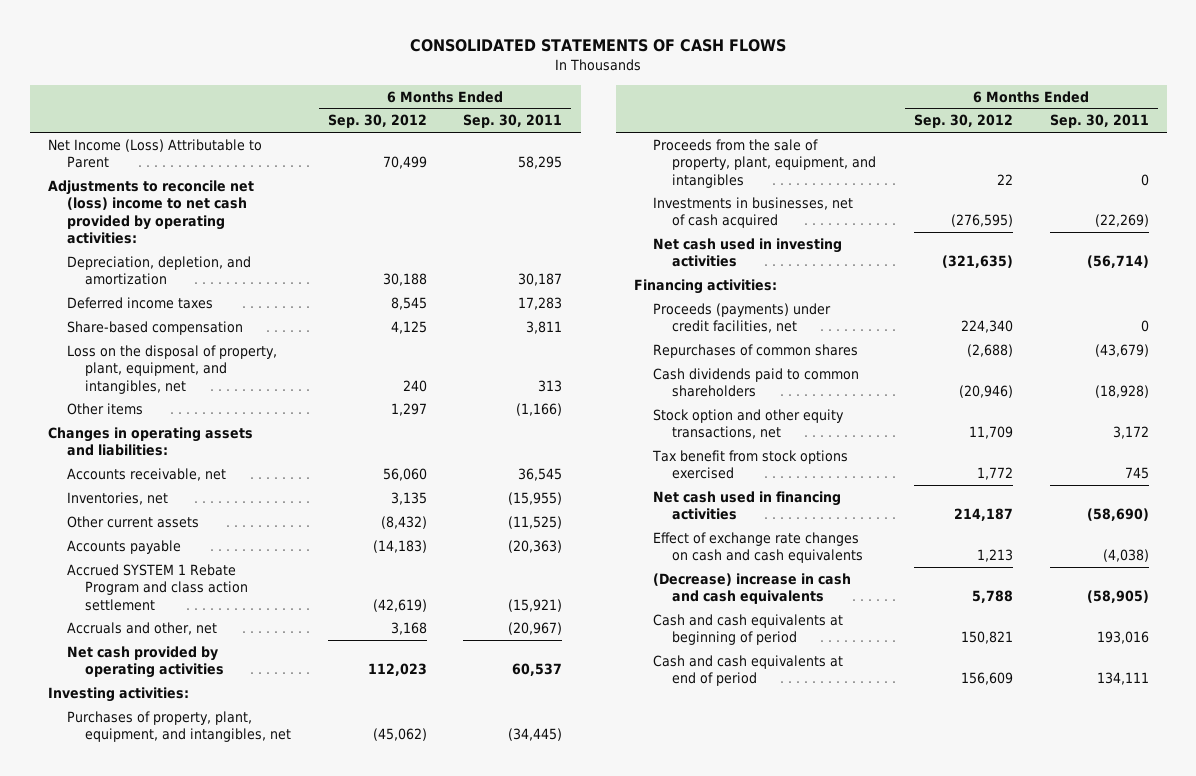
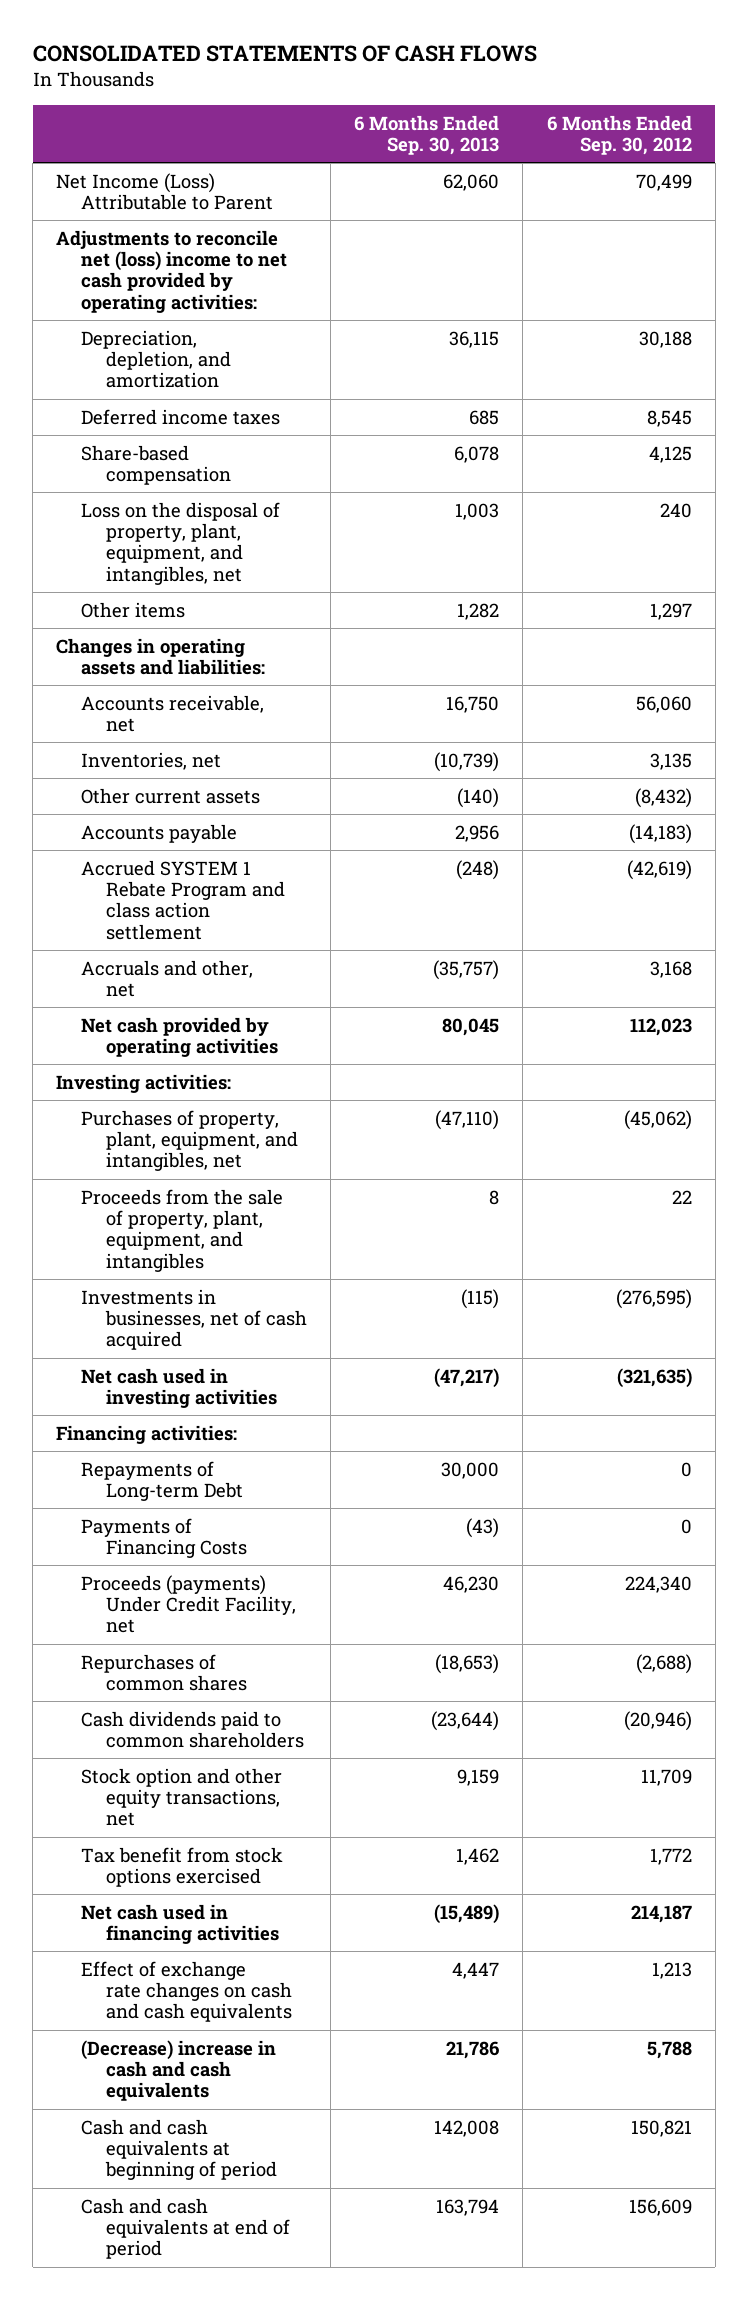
- | 6 Months Ended Sep. 30, 2012 | 6 Months Ended Sep. 30, 2011
+ | 6 Months Ended Sep. 30, 2013 | 6 Months Ended Sep. 30, 2012
- Proceeds (payments) under credit facilities, net | 224,340 | 0
+ Repayments of Long-term Debt | 30,000 | 0
+ Payments of Financing Costs | (43) | 0
+ Proceeds (payments) Under Credit Facility, net | 46,230 | 224,340

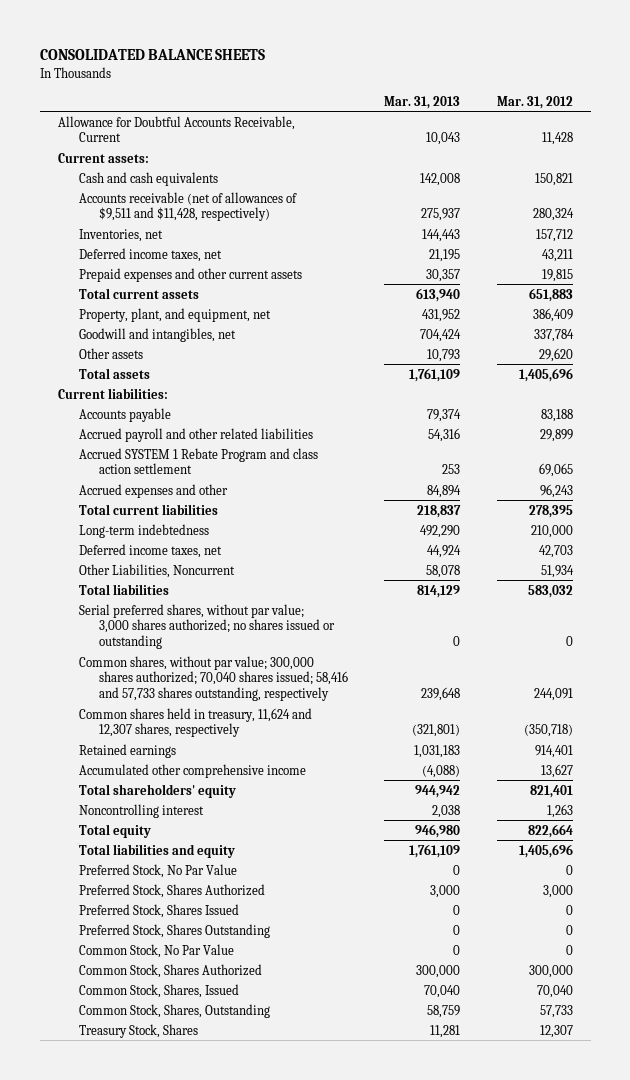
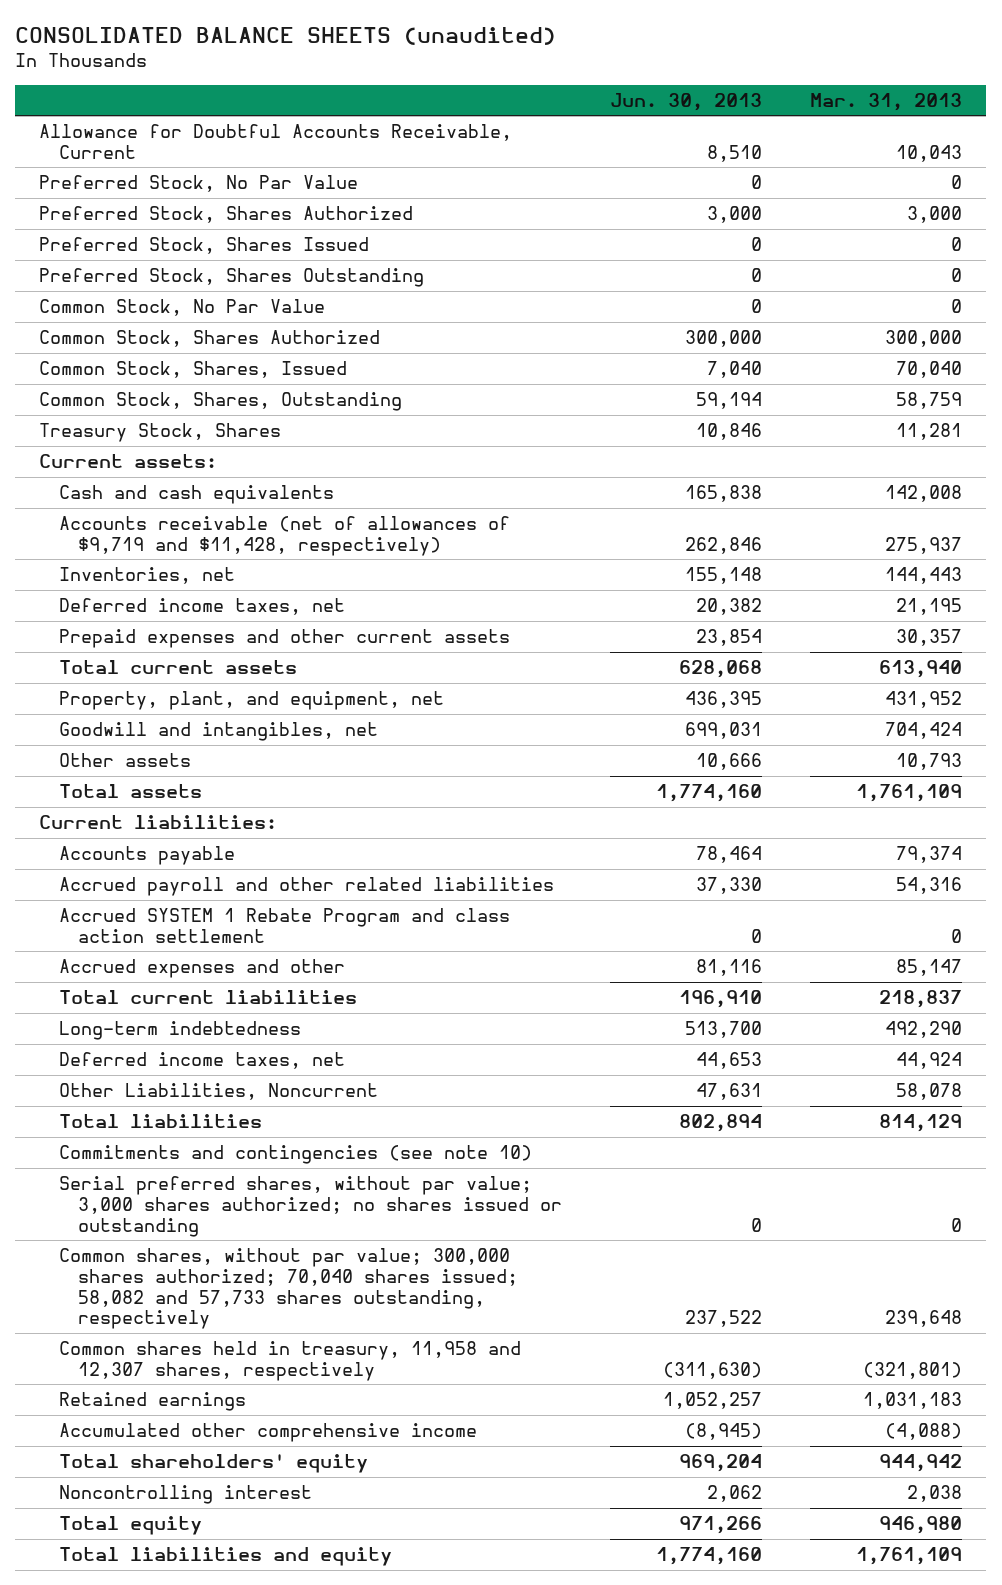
- CONSOLIDATED BALANCE SHEETS
+ CONSOLIDATED BALANCE SHEETS (unaudited)
- | Mar. 31, 2013 | Mar. 31, 2012
+ | Jun. 30, 2013 | Mar. 31, 2013
moved up: Preferred Stock, No Par Value | 0 | 0
moved up: Preferred Stock, Shares Authorized | 3,000 | 3,000
moved up: Preferred Stock, Shares Issued | 0 | 0
moved up: Preferred Stock, Shares Outstanding | 0 | 0
moved up: Common Stock, No Par Value | 0 | 0
moved up: Common Stock, Shares Authorized | 300,000 | 300,000
moved up: Common Stock, Shares, Issued | 7,040 | 70,040
moved up: Common Stock, Shares, Outstanding | 59,194 | 58,759
moved up: Treasury Stock, Shares | 10,846 | 11,281
- Accounts receivable (net of allowances of $9,511 and $11,428, respectively) | 275,937 | 280,324
+ Accounts receivable (net of allowances of $9,719 and $11,428, respectively) | 262,846 | 275,937
- Accrued SYSTEM 1 Rebate Program and class action settlement | 253 | 69,065
- Accrued expenses and other | 84,894 | 96,243
+ Accrued SYSTEM 1 Rebate Program and class action settlement | 0 | 0
+ Accrued expenses and other | 81,116 | 85,147
+ Commitments and contingencies (see note 10)
- Common shares, without par value; 300,000 shares authorized; 70,040 shares issued; 58,416 and 57,733 shares outstanding, respectively | 239,648 | 244,091
- Common shares held in treasury, 11,624 and 12,307 shares, respectively | (321,801) | (350,718)
+ Common shares, without par value; 300,000 shares authorized; 70,040 shares issued; 58,082 and 57,733 shares outstanding, respectively | 237,522 | 239,648
+ Common shares held in treasury, 11,958 and 12,307 shares, respectively | (311,630) | (321,801)

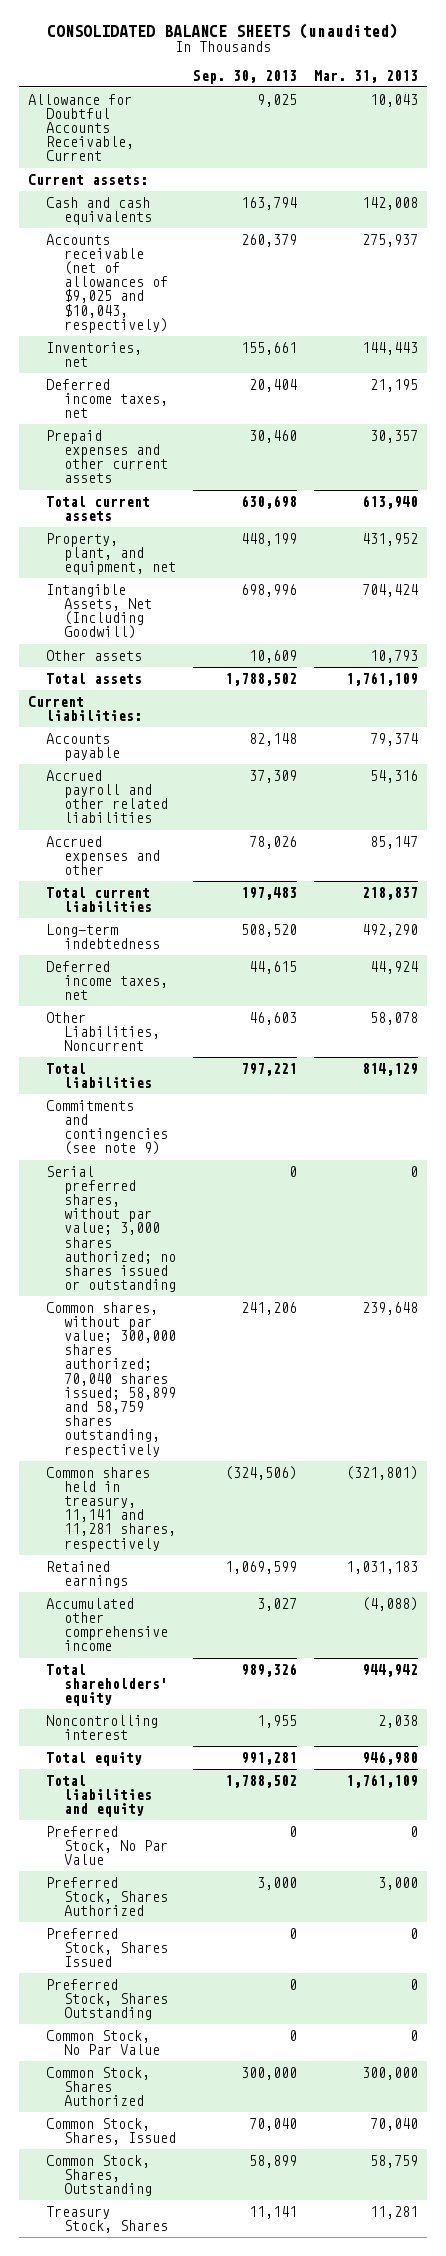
- | Jun. 30, 2013 | Mar. 31, 2013
+ | Sep. 30, 2013 | Mar. 31, 2013
- Accounts receivable (net of allowances of $9,719 and $11,428, respectively) | 262,846 | 275,937
+ Accounts receivable (net of allowances of $9,025 and $10,043, respectively) | 260,379 | 275,937
- Goodwill and intangibles, net | 699,031 | 704,424
+ Intangible Assets, Net (Including Goodwill) | 698,996 | 704,424
- Accrued SYSTEM 1 Rebate Program and class action settlement | 0 | 0
- Commitments and contingencies (see note 10)
+ Commitments and contingencies (see note 9)
- Common shares, without par value; 300,000 shares authorized; 70,040 shares issued; 58,082 and 57,733 shares outstanding, respectively | 237,522 | 239,648
- Common shares held in treasury, 11,958 and 12,307 shares, respectively | (311,630) | (321,801)
+ Common shares, without par value; 300,000 shares authorized; 70,040 shares issued; 58,899 and 58,759 shares outstanding, respectively | 241,206 | 239,648
+ Common shares held in treasury, 11,141 and 11,281 shares, respectively | (324,506) | (321,801)
moved down: Preferred Stock, No Par Value | 0 | 0
moved down: Preferred Stock, Shares Authorized | 3,000 | 3,000
moved down: Preferred Stock, Shares Issued | 0 | 0
moved down: Preferred Stock, Shares Outstanding | 0 | 0
moved down: Common Stock, No Par Value | 0 | 0
moved down: Common Stock, Shares Authorized | 300,000 | 300,000
moved down: Common Stock, Shares, Issued | 70,040 | 70,040
moved down: Common Stock, Shares, Outstanding | 58,899 | 58,759
moved down: Treasury Stock, Shares | 11,141 | 11,281

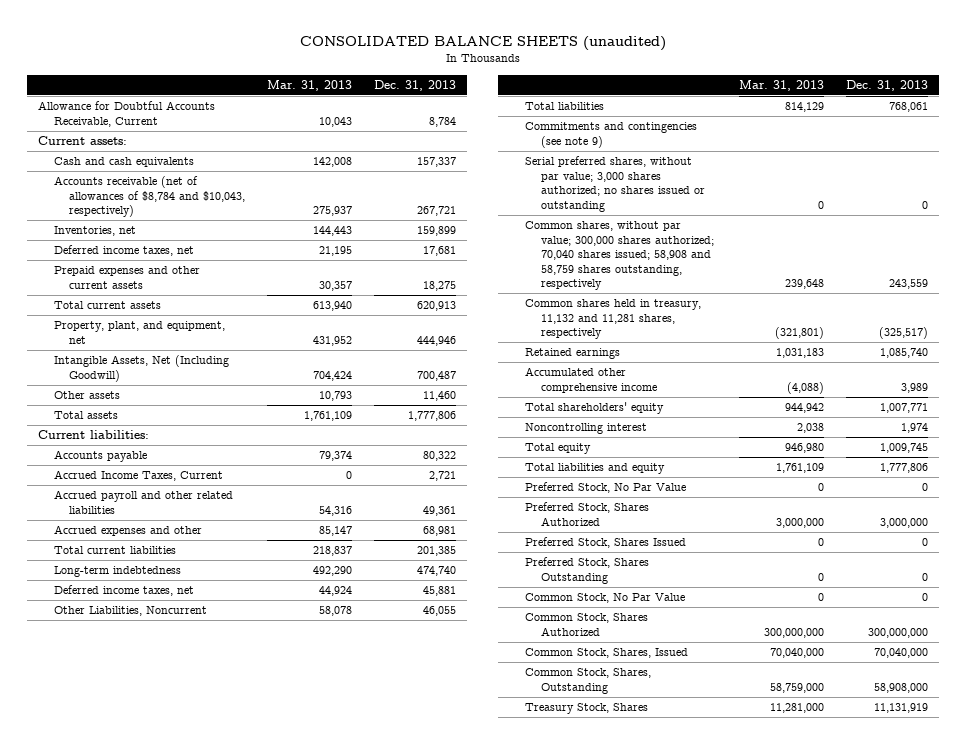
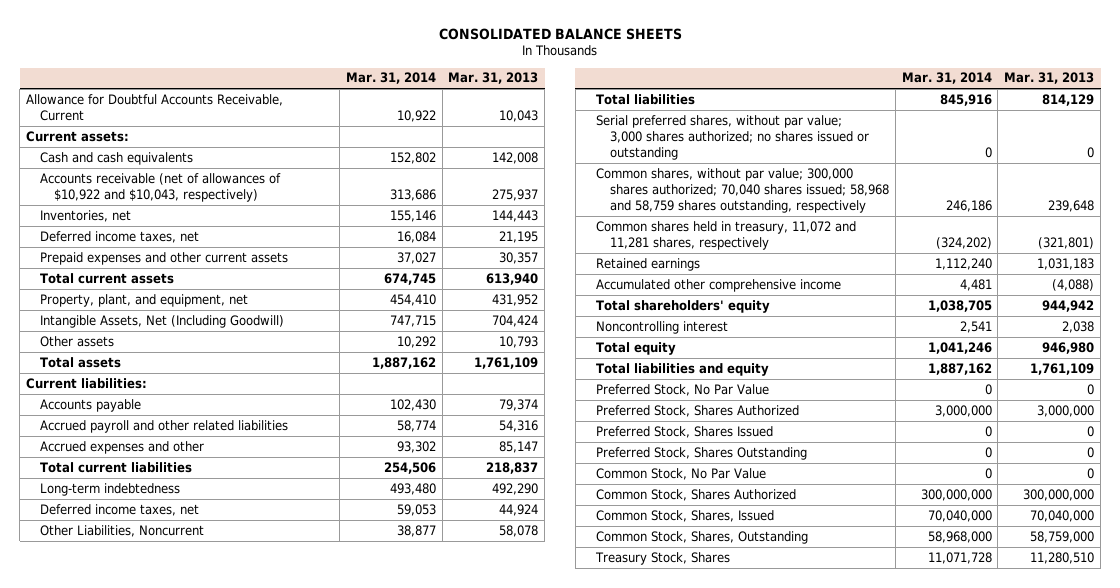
- CONSOLIDATED BALANCE SHEETS (unaudited)
+ CONSOLIDATED BALANCE SHEETS
- | Mar. 31, 2013 | Dec. 31, 2013
+ | Mar. 31, 2014 | Mar. 31, 2013
- Accounts receivable (net of allowances of $8,784 and $10,043, respectively) | 275,937 | 267,721
+ Accounts receivable (net of allowances of $10,922 and $10,043, respectively) | 313,686 | 275,937
- Accrued Income Taxes, Current | 0 | 2,721
- Commitments and contingencies (see note 9)
- Common shares, without par value; 300,000 shares authorized; 70,040 shares issued; 58,908 and 58,759 shares outstanding, respectively | 239,648 | 243,559
- Common shares held in treasury, 11,132 and 11,281 shares, respectively | (321,801) | (325,517)
+ Common shares, without par value; 300,000 shares authorized; 70,040 shares issued; 58,968 and 58,759 shares outstanding, respectively | 246,186 | 239,648
+ Common shares held in treasury, 11,072 and 11,281 shares, respectively | (324,202) | (321,801)
- Treasury Stock, Shares | 11,281,000 | 11,131,919
+ Treasury Stock, Shares | 11,071,728 | 11,280,510

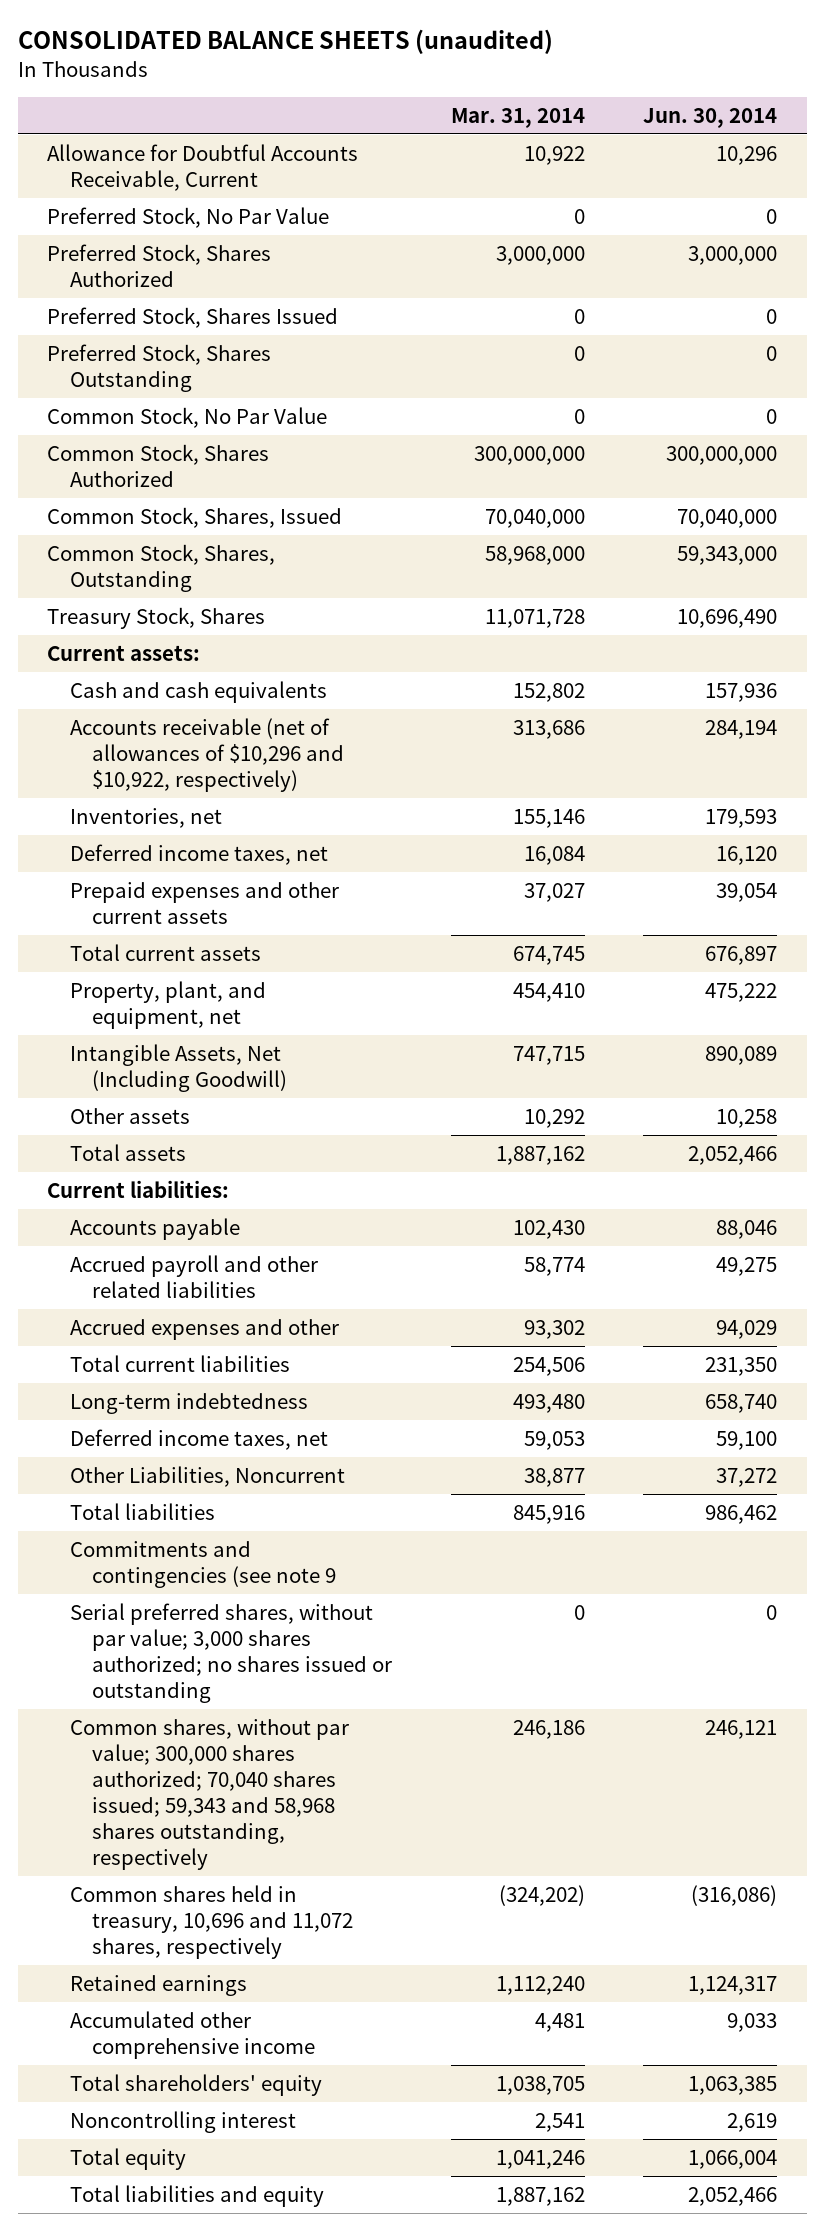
- CONSOLIDATED BALANCE SHEETS
+ CONSOLIDATED BALANCE SHEETS (unaudited)
- | Mar. 31, 2014 | Mar. 31, 2013
+ | Mar. 31, 2014 | Jun. 30, 2014
moved up: Preferred Stock, No Par Value | 0 | 0
moved up: Preferred Stock, Shares Authorized | 3,000,000 | 3,000,000
moved up: Preferred Stock, Shares Issued | 0 | 0
moved up: Preferred Stock, Shares Outstanding | 0 | 0
moved up: Common Stock, No Par Value | 0 | 0
moved up: Common Stock, Shares Authorized | 300,000,000 | 300,000,000
moved up: Common Stock, Shares, Issued | 70,040,000 | 70,040,000
moved up: Common Stock, Shares, Outstanding | 58,968,000 | 59,343,000
moved up: Treasury Stock, Shares | 11,071,728 | 10,696,490
- Accounts receivable (net of allowances of $10,922 and $10,043, respectively) | 313,686 | 275,937
+ Accounts receivable (net of allowances of $10,296 and $10,922, respectively) | 313,686 | 284,194
+ Commitments and contingencies (see note 9
- Common shares, without par value; 300,000 shares authorized; 70,040 shares issued; 58,968 and 58,759 shares outstanding, respectively | 246,186 | 239,648
- Common shares held in treasury, 11,072 and 11,281 shares, respectively | (324,202) | (321,801)
+ Common shares, without par value; 300,000 shares authorized; 70,040 shares issued; 59,343 and 58,968 shares outstanding, respectively | 246,186 | 246,121
+ Common shares held in treasury, 10,696 and 11,072 shares, respectively | (324,202) | (316,086)

